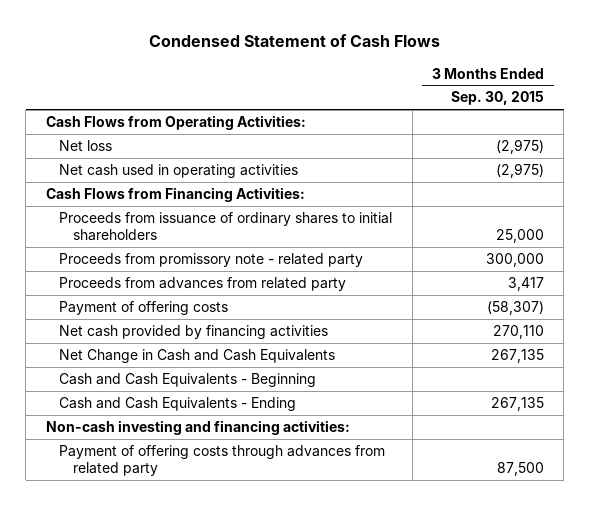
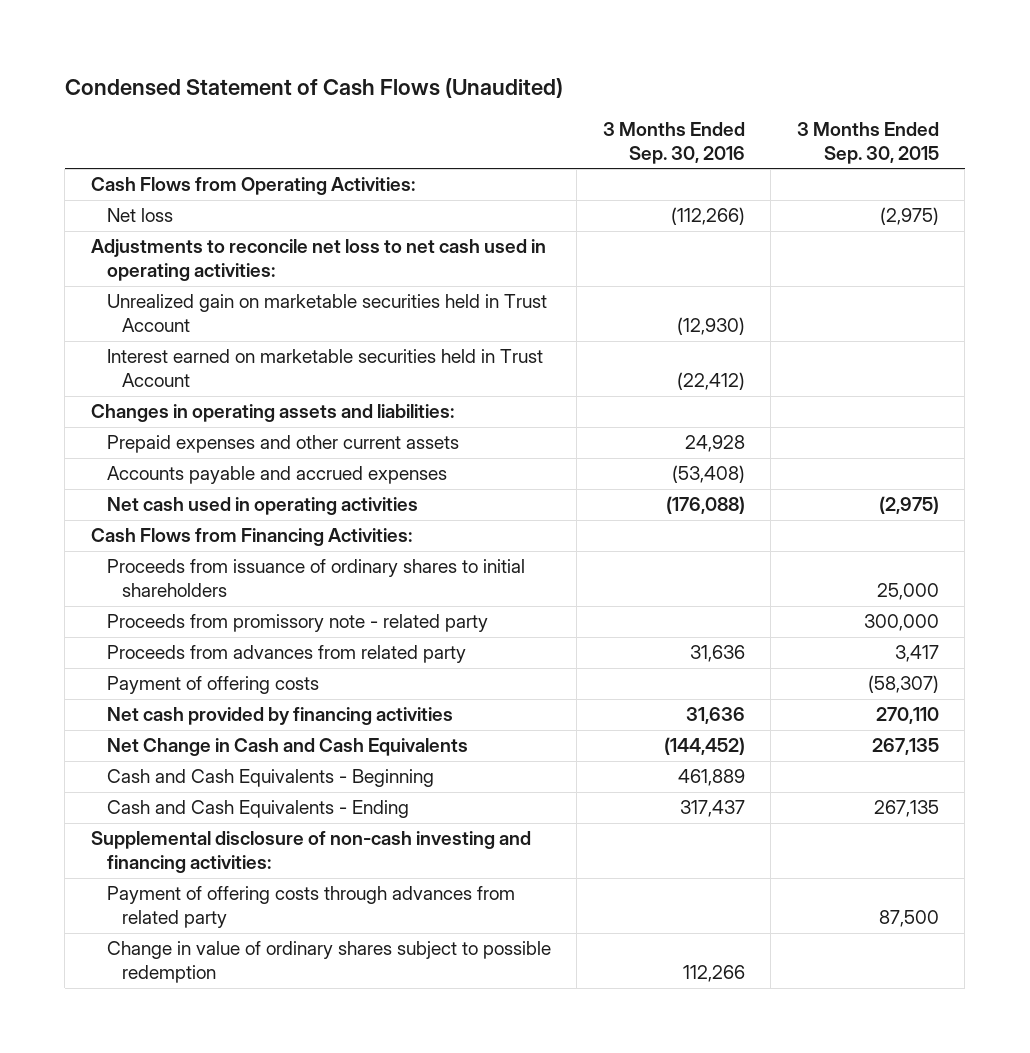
- Condensed Statement of Cash Flows
+ Condensed Statement of Cash Flows (Unaudited)
- | 3 Months Ended Sep. 30, 2015
+ | 3 Months Ended Sep. 30, 2016 | 3 Months Ended Sep. 30, 2015
+ Adjustments to reconcile net loss to net cash used in operating activities:
+ Unrealized gain on marketable securities held in Trust Account | (12,930) |
+ Interest earned on marketable securities held in Trust Account | (22,412) |
+ Changes in operating assets and liabilities:
+ Prepaid expenses and other current assets | 24,928 |
+ Accounts payable and accrued expenses | (53,408) |
- Non-cash investing and financing activities:
+ Supplemental disclosure of non-cash investing and financing activities:
+ Change in value of ordinary shares subject to possible redemption | 112,266 |

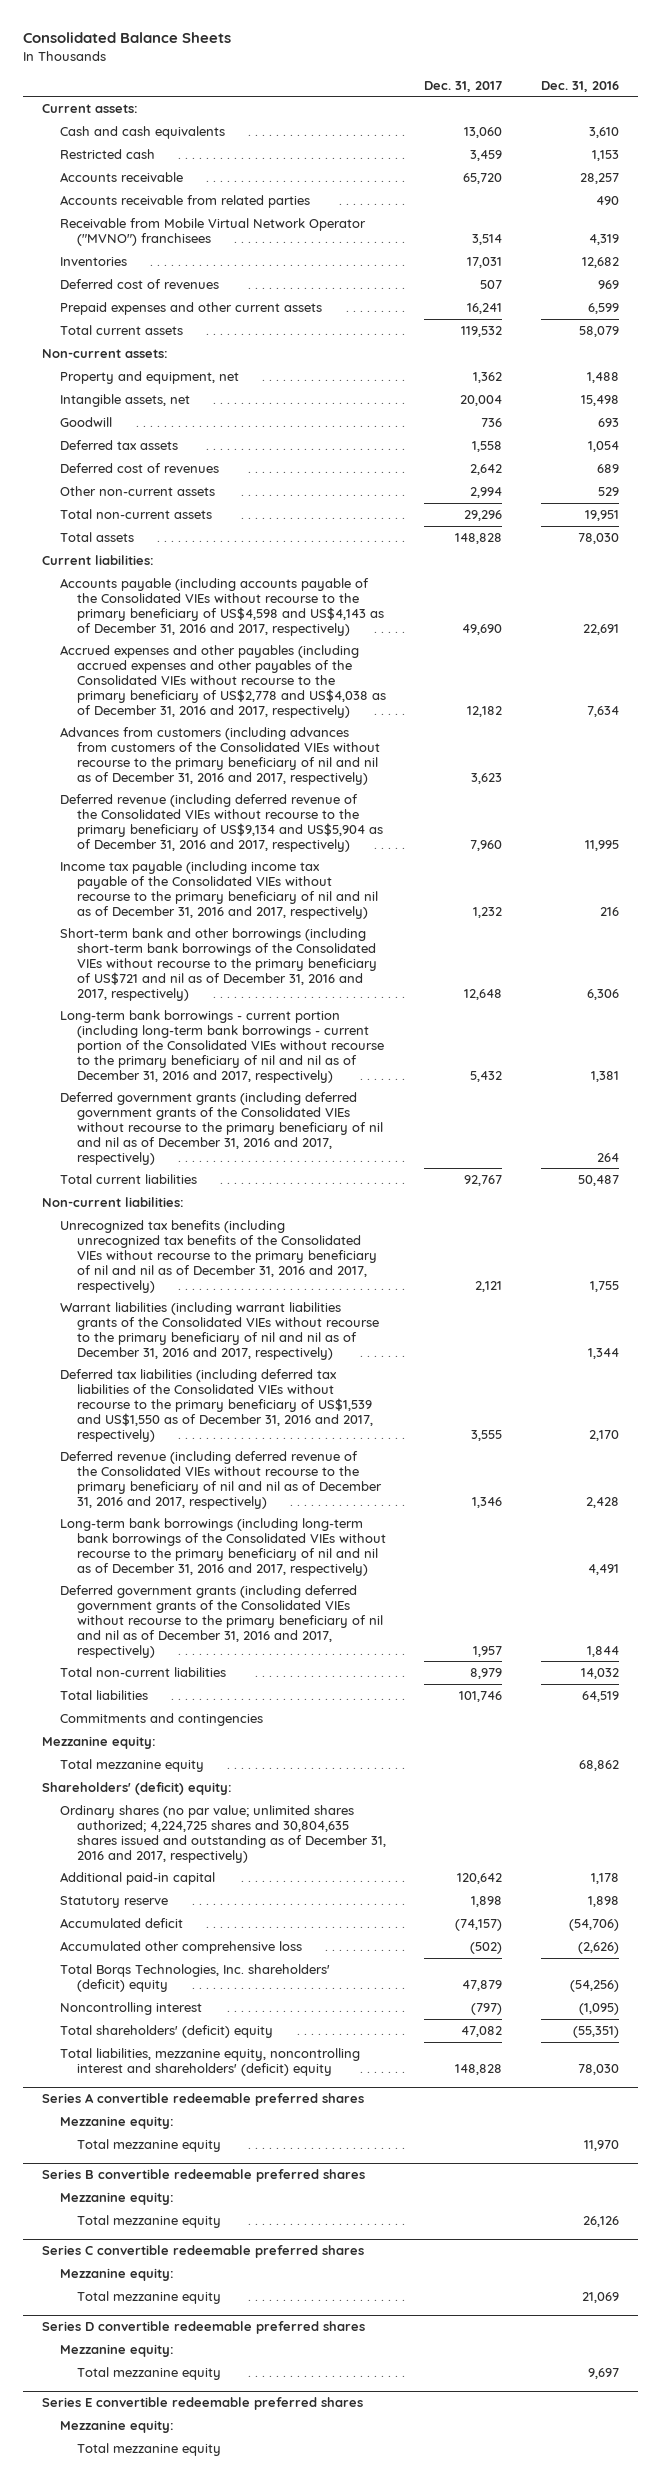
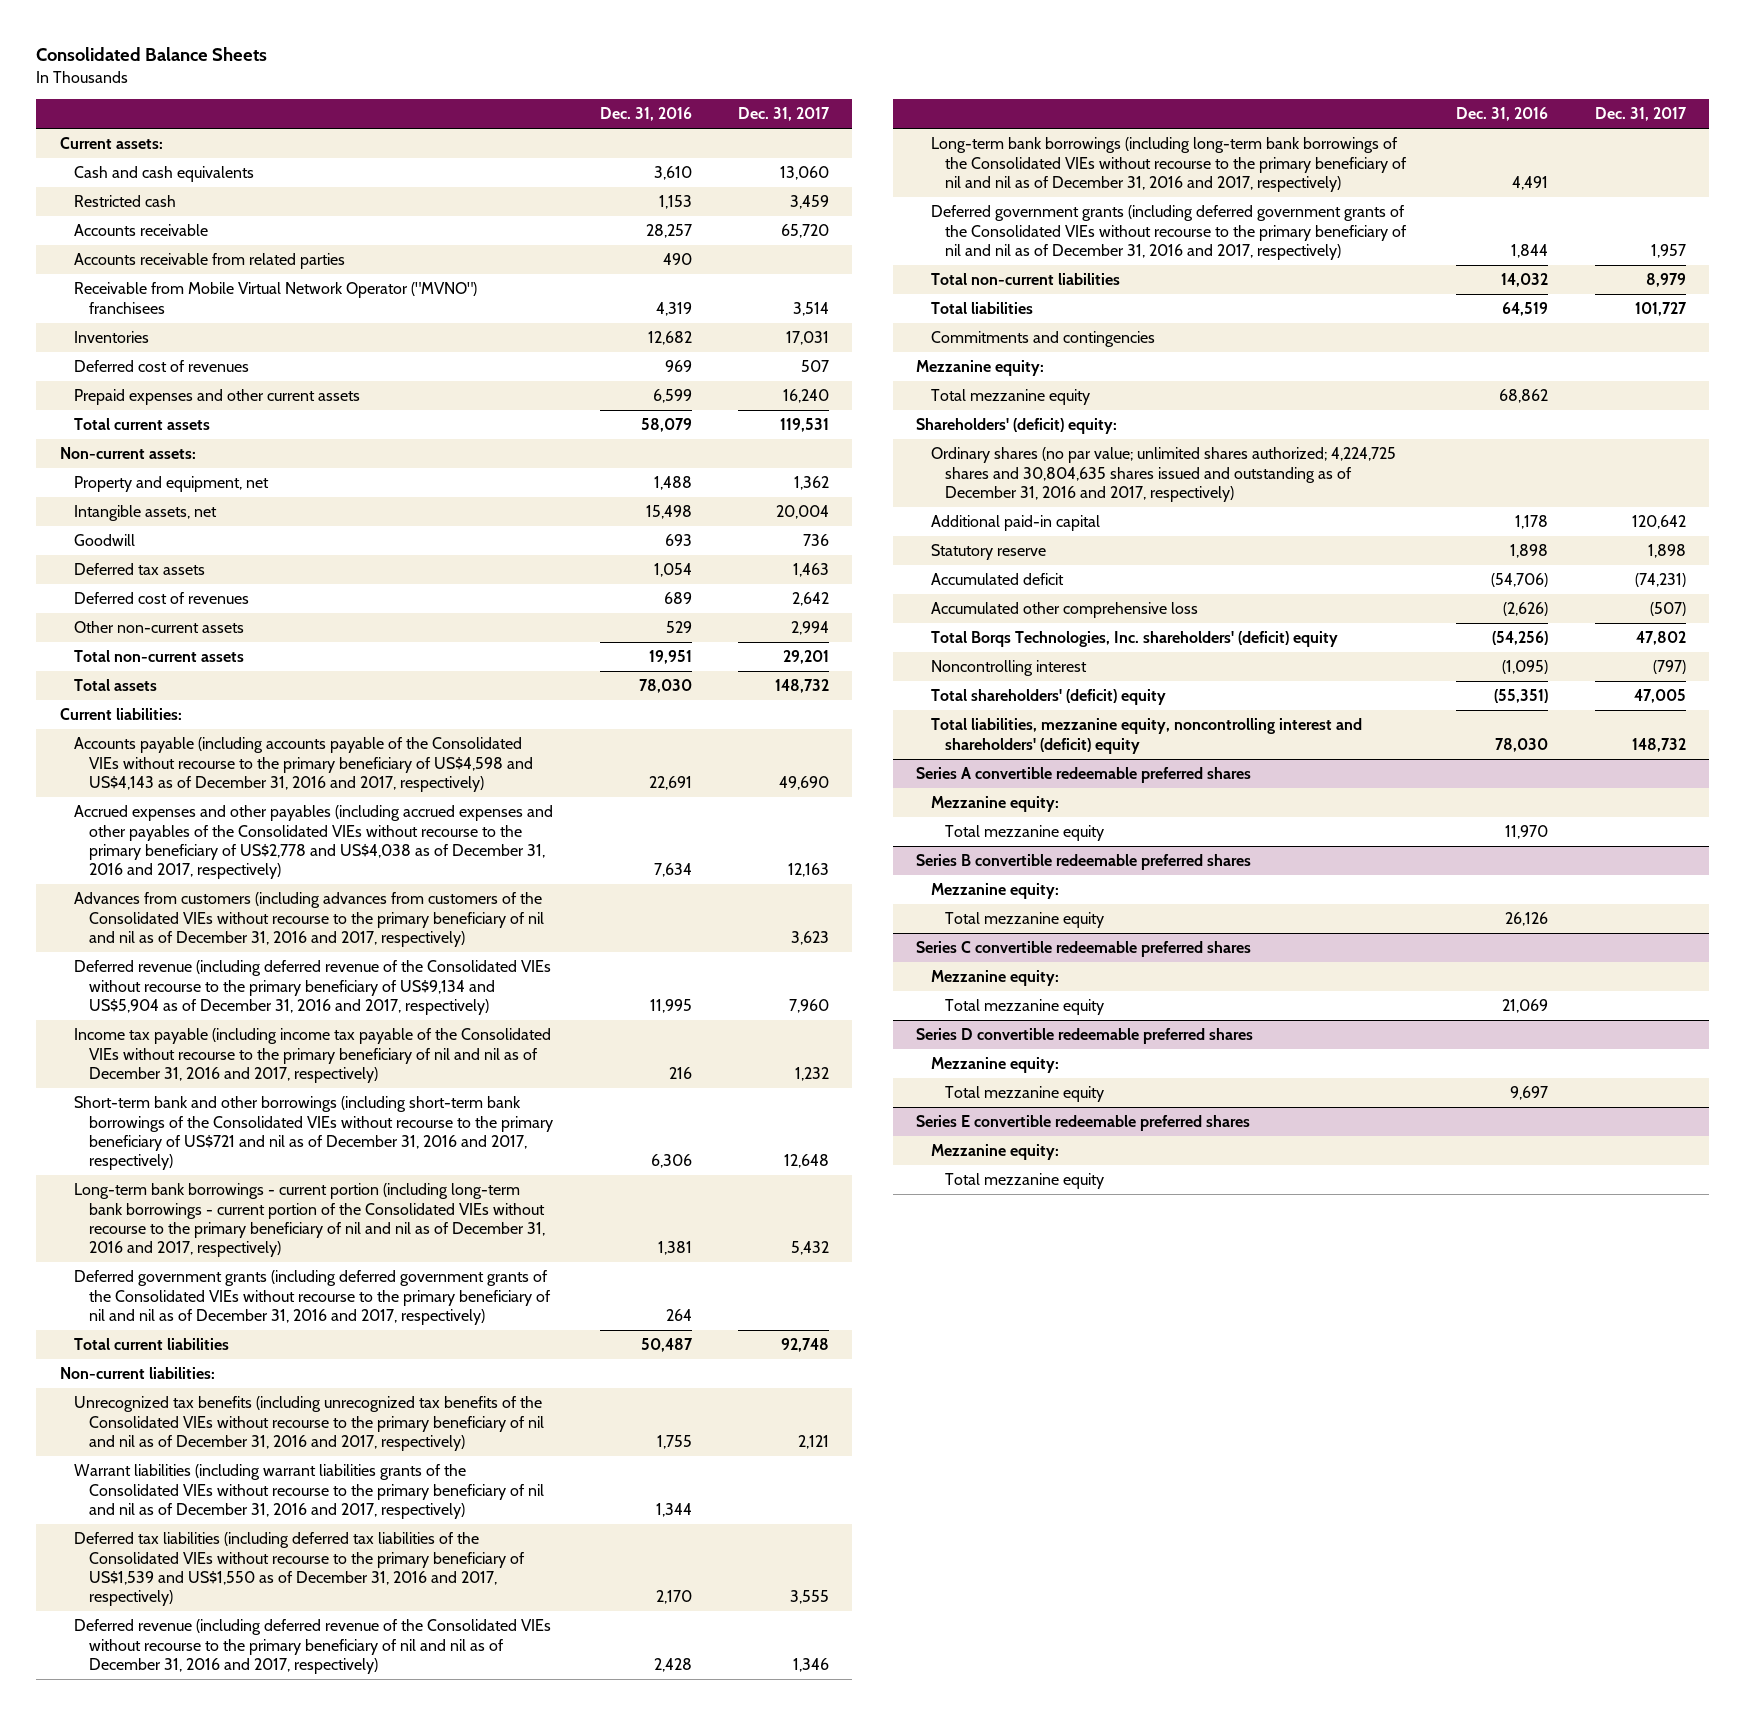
- | Dec. 31, 2017 | Dec. 31, 2016
+ | Dec. 31, 2016 | Dec. 31, 2017
- Prepaid expenses and other current assets | 16,241 | 6,599
- Total current assets | 119,532 | 58,079
+ Prepaid expenses and other current assets | 6,599 | 16,240
+ Total current assets | 58,079 | 119,531
- Deferred tax assets | 1,558 | 1,054
+ Deferred tax assets | 1,054 | 1,463
- Total non-current assets | 29,296 | 19,951
- Total assets | 148,828 | 78,030
+ Total non-current assets | 19,951 | 29,201
+ Total assets | 78,030 | 148,732
- Accrued expenses and other payables (including accrued expenses and other payables of the Consolidated VIEs without recourse to the primary beneficiary of US$2,778 and US$4,038 as of December 31, 2016 and 2017, respectively) | 12,182 | 7,634
+ Accrued expenses and other payables (including accrued expenses and other payables of the Consolidated VIEs without recourse to the primary beneficiary of US$2,778 and US$4,038 as of December 31, 2016 and 2017, respectively) | 7,634 | 12,163
- Total current liabilities | 92,767 | 50,487
+ Total current liabilities | 50,487 | 92,748
- Total liabilities | 101,746 | 64,519
+ Total liabilities | 64,519 | 101,727
- Accumulated deficit | (74,157) | (54,706)
- Accumulated other comprehensive loss | (502) | (2,626)
- Total Borqs Technologies, Inc. shareholders' (deficit) equity | 47,879 | (54,256)
+ Accumulated deficit | (54,706) | (74,231)
+ Accumulated other comprehensive loss | (2,626) | (507)
+ Total Borqs Technologies, Inc. shareholders' (deficit) equity | (54,256) | 47,802
- Total shareholders' (deficit) equity | 47,082 | (55,351)
- Total liabilities, mezzanine equity, noncontrolling interest and shareholders' (deficit) equity | 148,828 | 78,030
+ Total shareholders' (deficit) equity | (55,351) | 47,005
+ Total liabilities, mezzanine equity, noncontrolling interest and shareholders' (deficit) equity | 78,030 | 148,732

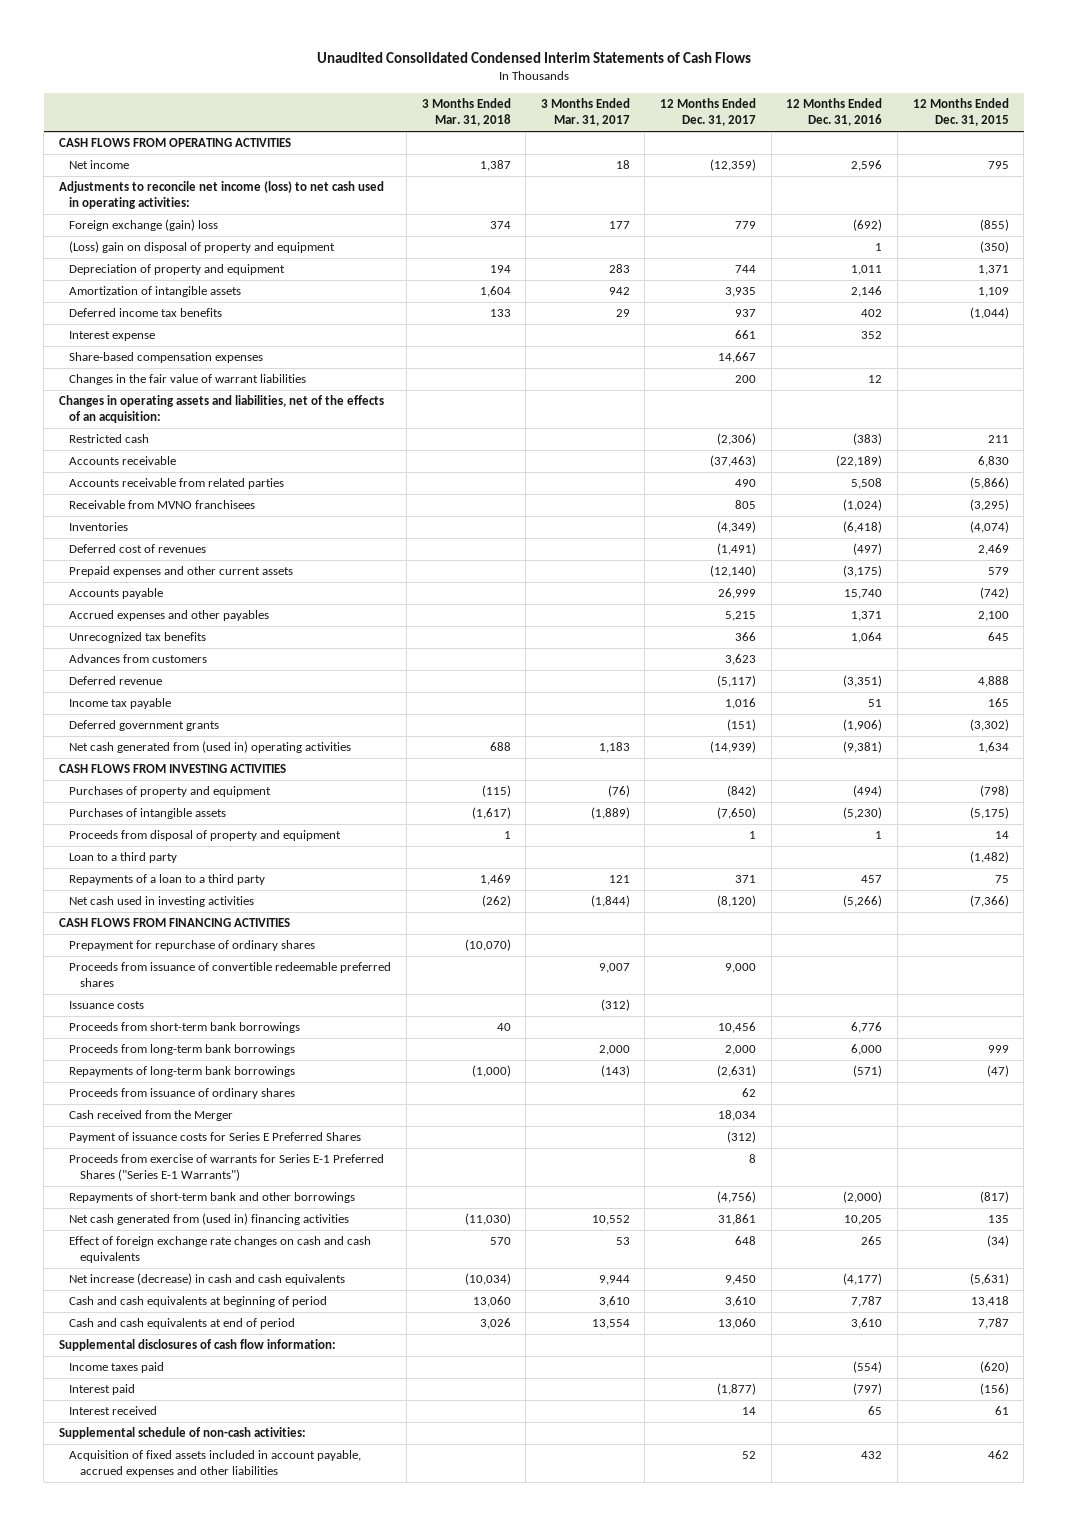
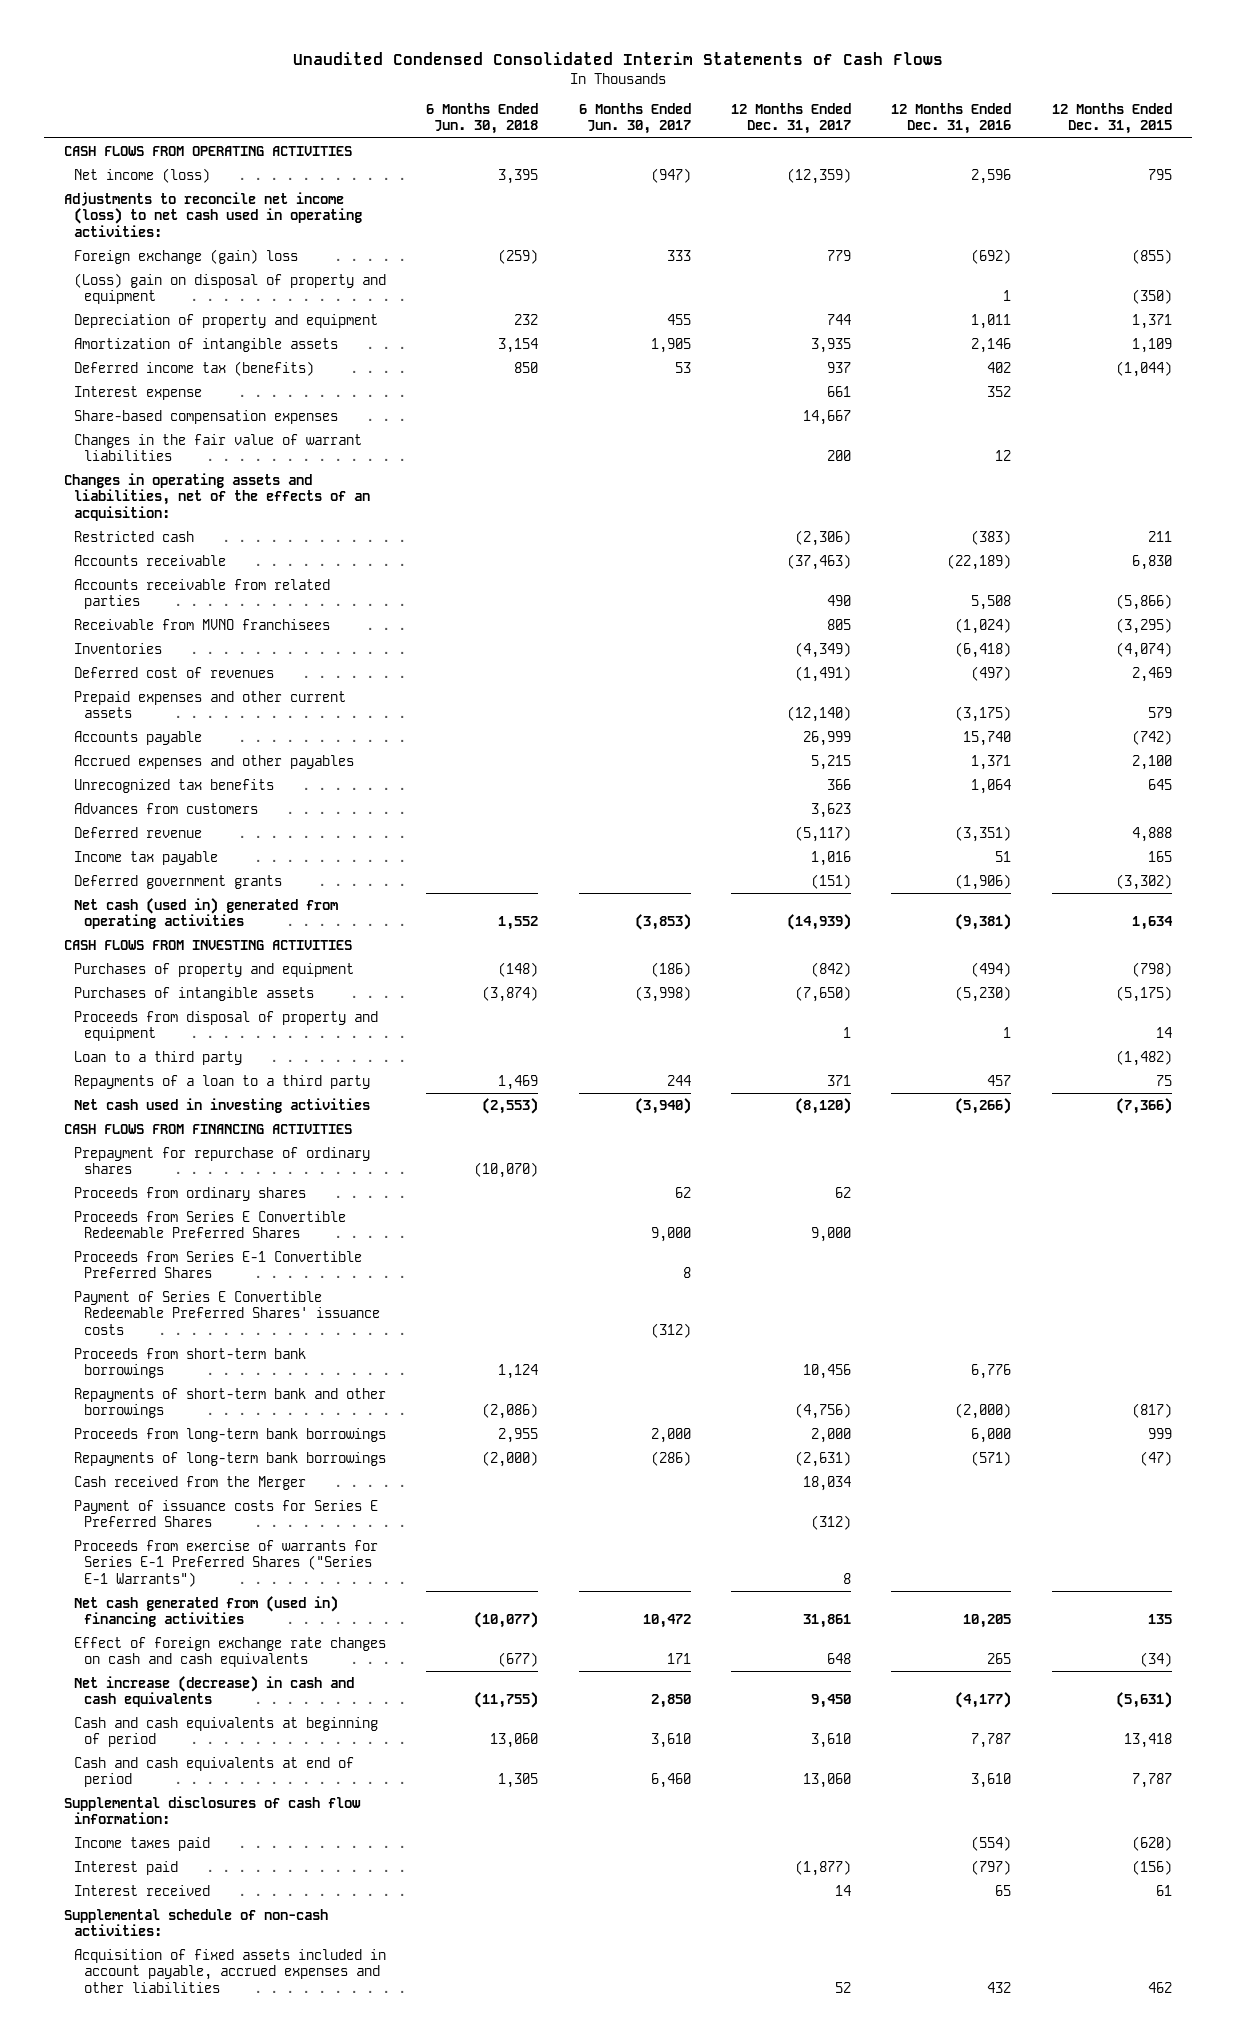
- Unaudited Consolidated Condensed Interim Statements of Cash Flows
+ Unaudited Condensed Consolidated Interim Statements of Cash Flows
- | 3 Months Ended Mar. 31, 2018 | 3 Months Ended Mar. 31, 2017 | 12 Months Ended Dec. 31, 2017 | 12 Months Ended Dec. 31, 2016 | 12 Months Ended Dec. 31, 2015
+ | 6 Months Ended Jun. 30, 2018 | 6 Months Ended Jun. 30, 2017 | 12 Months Ended Dec. 31, 2017 | 12 Months Ended Dec. 31, 2016 | 12 Months Ended Dec. 31, 2015
- Net income | 1,387 | 18 | (12,359) | 2,596 | 795
+ Net income (loss) | 3,395 | (947) | (12,359) | 2,596 | 795
- Deferred income tax benefits | 133 | 29 | 937 | 402 | (1,044)
+ Deferred income tax (benefits) | 850 | 53 | 937 | 402 | (1,044)
- Net cash generated from (used in) operating activities | 688 | 1,183 | (14,939) | (9,381) | 1,634
+ Net cash (used in) generated from operating activities | 1,552 | (3,853) | (14,939) | (9,381) | 1,634
- Proceeds from issuance of convertible redeemable preferred shares | | 9,007 | 9,000 | |
- Issuance costs | | (312) | | |
+ Proceeds from ordinary shares | | 62 | 62 | |
+ Proceeds from Series E Convertible Redeemable Preferred Shares | | 9,000 | 9,000 | |
+ Proceeds from Series E-1 Convertible Preferred Shares | | 8 | | |
+ Payment of Series E Convertible Redeemable Preferred Shares' issuance costs | | (312) | | |
moved up: Repayments of short-term bank and other borrowings | (2,086) | | (4,756) | (2,000) | (817)
- Proceeds from issuance of ordinary shares | | | 62 | |

